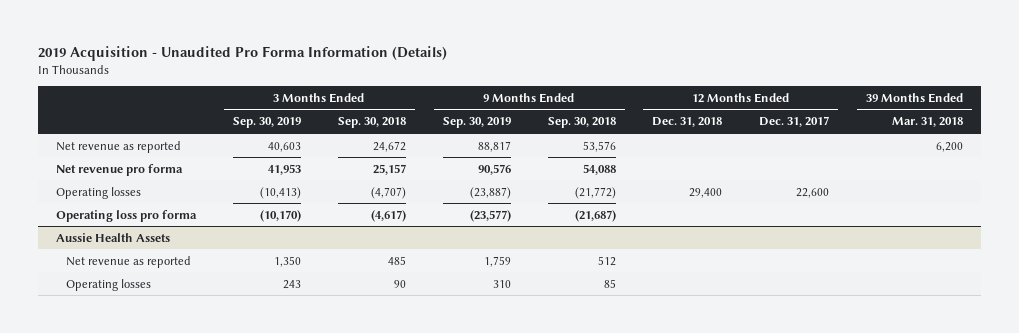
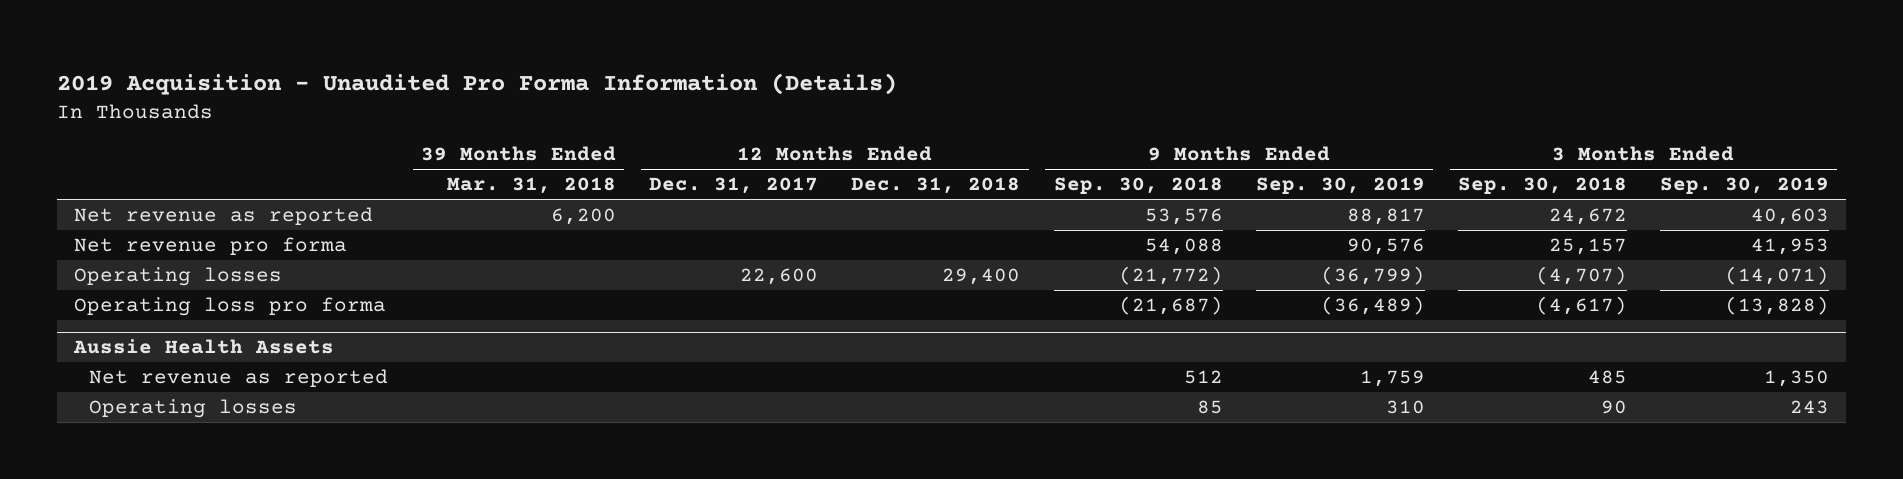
- | 3 Months Ended Sep. 30, 2019 | 3 Months Ended Sep. 30, 2018 | 9 Months Ended Sep. 30, 2019 | 9 Months Ended Sep. 30, 2018 | 12 Months Ended Dec. 31, 2018 | 12 Months Ended Dec. 31, 2017 | 39 Months Ended Mar. 31, 2018
+ | 39 Months Ended Mar. 31, 2018 | 12 Months Ended Dec. 31, 2017 | 12 Months Ended Dec. 31, 2018 | 9 Months Ended Sep. 30, 2018 | 9 Months Ended Sep. 30, 2019 | 3 Months Ended Sep. 30, 2018 | 3 Months Ended Sep. 30, 2019
- Operating losses | (10,413) | (4,707) | (23,887) | (21,772) | 29,400 | 22,600 |
- Operating loss pro forma | (10,170) | (4,617) | (23,577) | (21,687) | | |
+ Operating losses | | 22,600 | 29,400 | (21,772) | (36,799) | (4,707) | (14,071)
+ Operating loss pro forma | | | | (21,687) | (36,489) | (4,617) | (13,828)

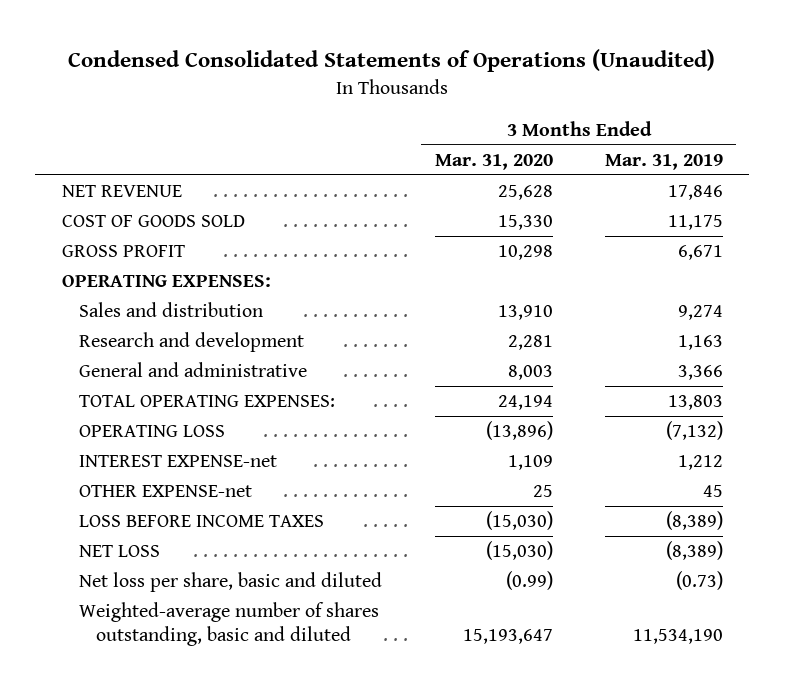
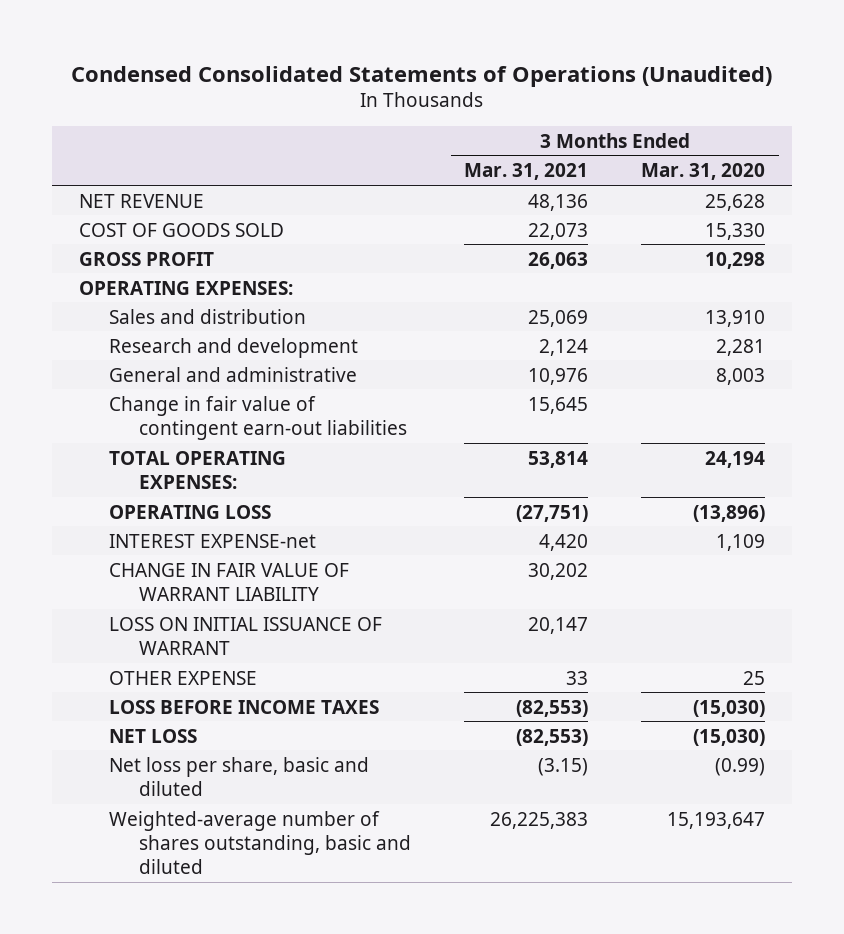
- | 3 Months Ended Mar. 31, 2020 | 3 Months Ended Mar. 31, 2019
+ | 3 Months Ended Mar. 31, 2021 | 3 Months Ended Mar. 31, 2020
+ Change in fair value of contingent earn-out liabilities | 15,645 |
- OTHER EXPENSE-net | 25 | 45
+ CHANGE IN FAIR VALUE OF WARRANT LIABILITY | 30,202 |
+ LOSS ON INITIAL ISSUANCE OF WARRANT | 20,147 |
+ OTHER EXPENSE | 33 | 25

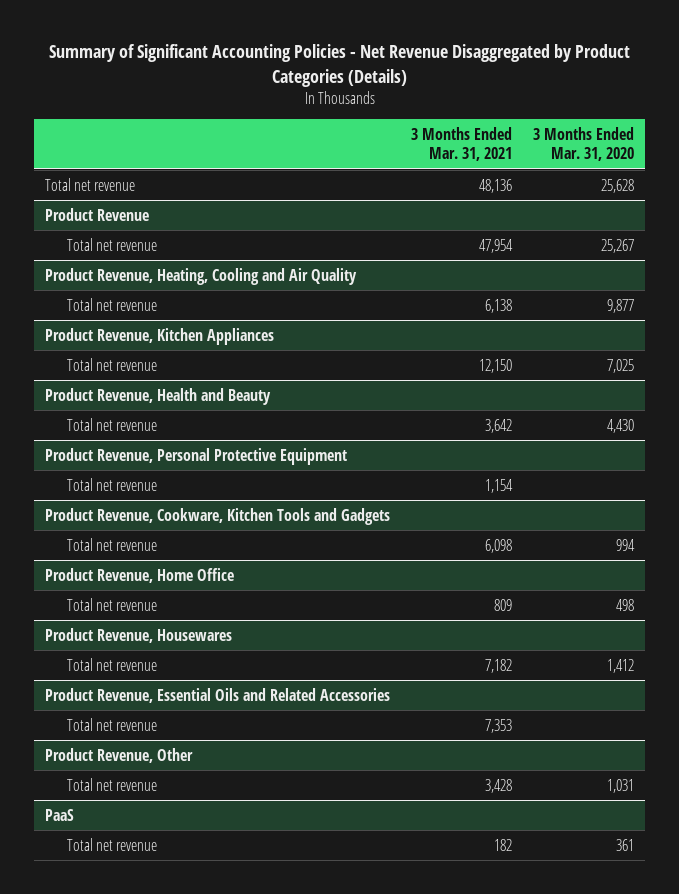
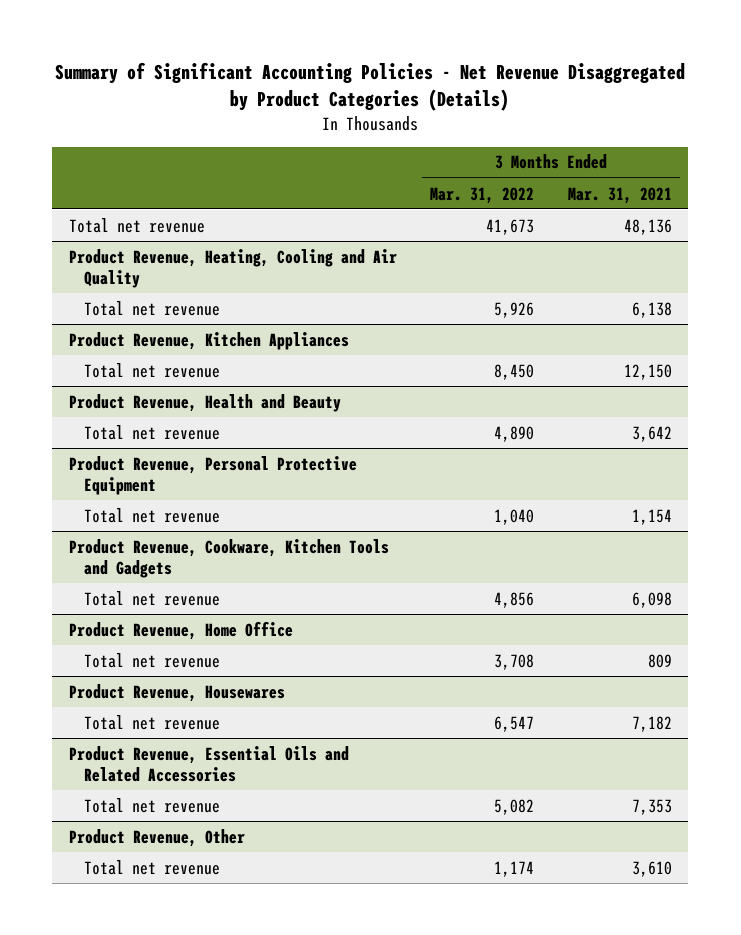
- | 3 Months Ended Mar. 31, 2021 | 3 Months Ended Mar. 31, 2020
+ | 3 Months Ended Mar. 31, 2022 | 3 Months Ended Mar. 31, 2021
- Product Revenue
- Total net revenue | 47,954 | 25,267
@ Product Revenue, Other
- Total net revenue | 3,428 | 1,031
- PaaS
- Total net revenue | 182 | 361
@ Product Revenue, Other
+ Total net revenue | 1,174 | 3,610

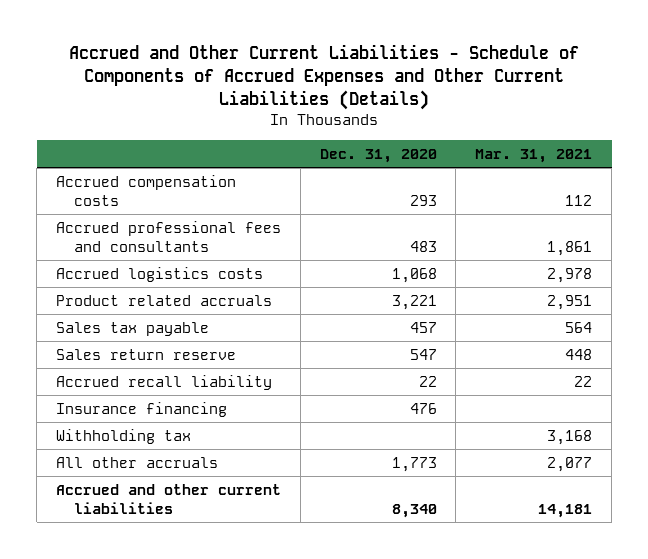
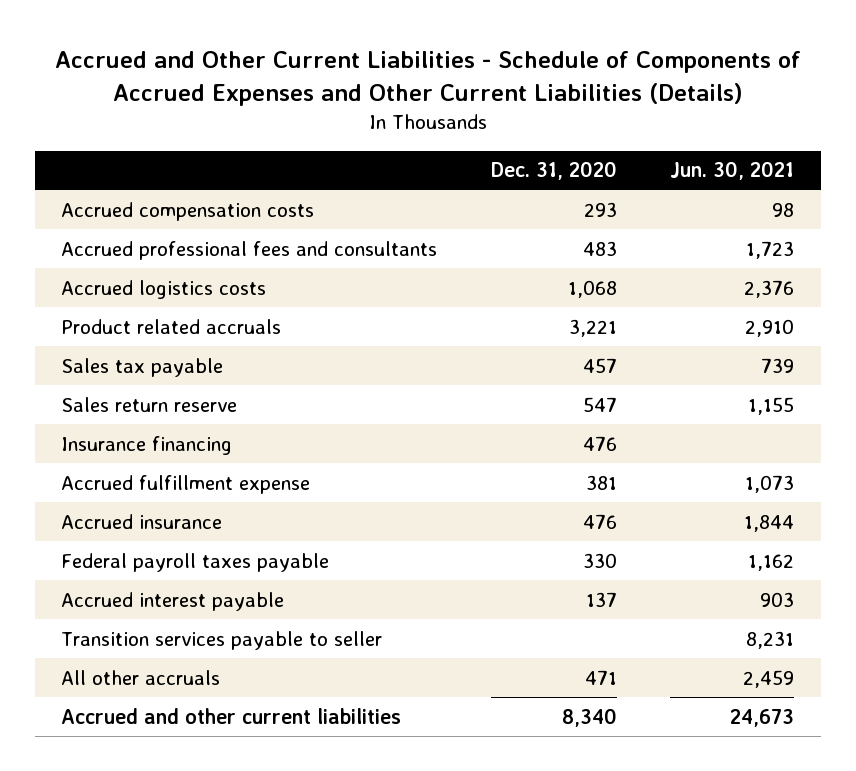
- | Dec. 31, 2020 | Mar. 31, 2021
+ | Dec. 31, 2020 | Jun. 30, 2021
- Accrued recall liability | 22 | 22
- Withholding tax | | 3,168
- All other accruals | 1,773 | 2,077
+ Accrued fulfillment expense | 381 | 1,073
+ Accrued insurance | 476 | 1,844
+ Federal payroll taxes payable | 330 | 1,162
+ Accrued interest payable | 137 | 903
+ Transition services payable to seller | | 8,231
+ All other accruals | 471 | 2,459

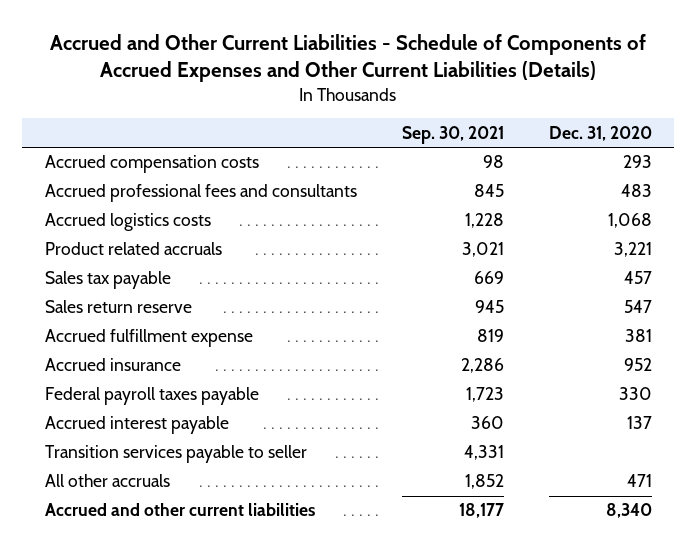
- | Dec. 31, 2020 | Jun. 30, 2021
+ | Sep. 30, 2021 | Dec. 31, 2020
- Insurance financing | 476 |
- Accrued insurance | 476 | 1,844
+ Accrued insurance | 2,286 | 952

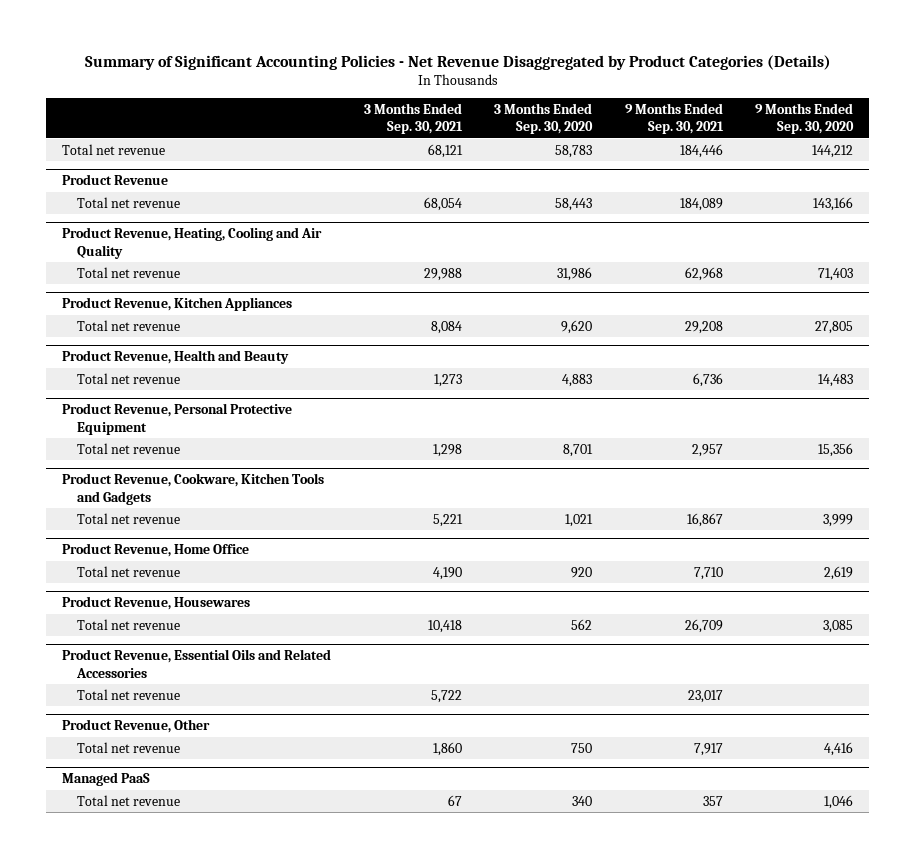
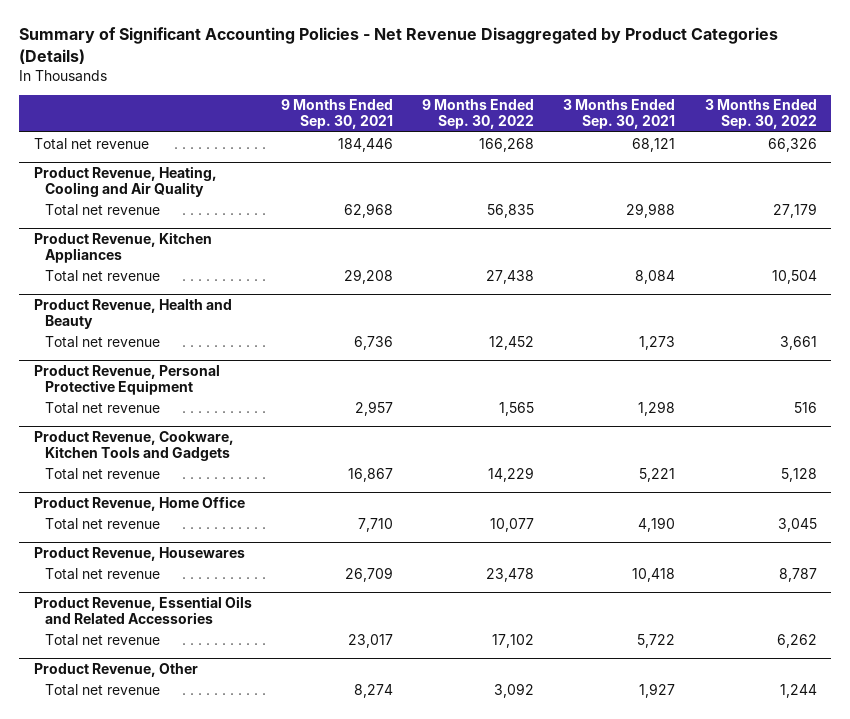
- | 3 Months Ended Sep. 30, 2021 | 3 Months Ended Sep. 30, 2020 | 9 Months Ended Sep. 30, 2021 | 9 Months Ended Sep. 30, 2020
+ | 9 Months Ended Sep. 30, 2021 | 9 Months Ended Sep. 30, 2022 | 3 Months Ended Sep. 30, 2021 | 3 Months Ended Sep. 30, 2022
- Product Revenue
- Total net revenue | 68,054 | 58,443 | 184,089 | 143,166
@ Product Revenue, Other
- Total net revenue | 1,860 | 750 | 7,917 | 4,416
- Managed PaaS
- Total net revenue | 67 | 340 | 357 | 1,046
@ Product Revenue, Other
+ Total net revenue | 8,274 | 3,092 | 1,927 | 1,244

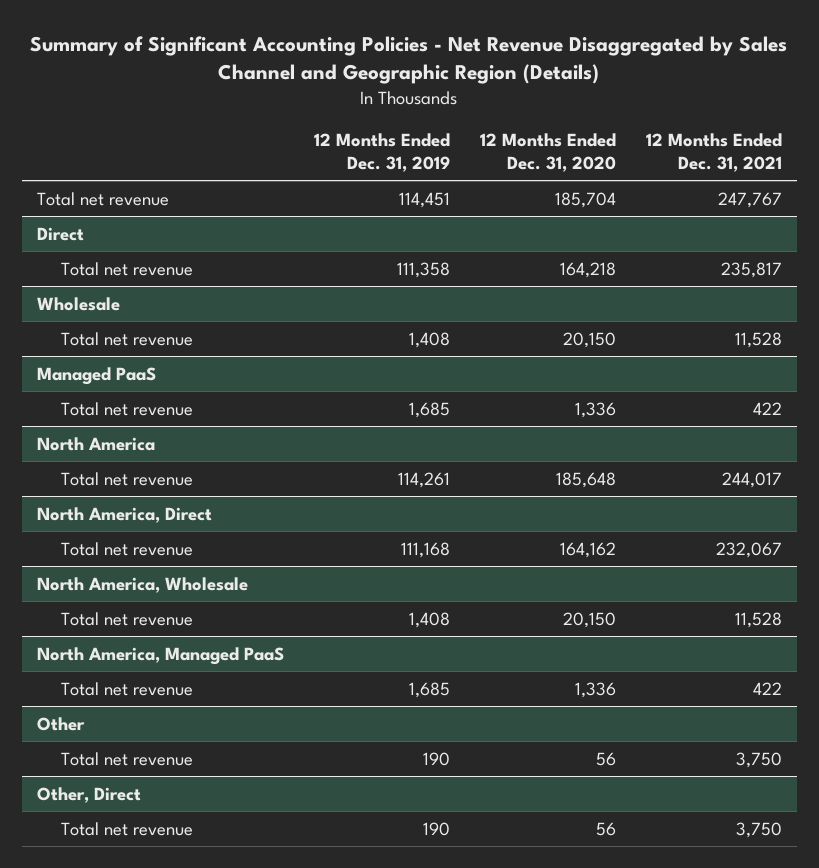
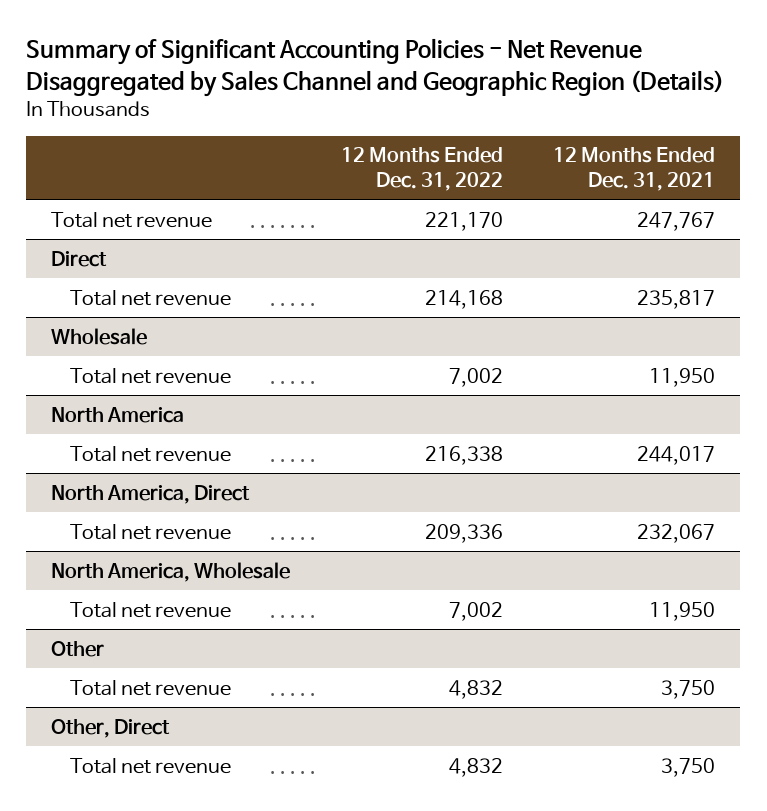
- | 12 Months Ended Dec. 31, 2019 | 12 Months Ended Dec. 31, 2020 | 12 Months Ended Dec. 31, 2021
+ | 12 Months Ended Dec. 31, 2022 | 12 Months Ended Dec. 31, 2021
@ Wholesale
- Total net revenue | 1,408 | 20,150 | 11,528
- Managed PaaS
- Total net revenue | 1,685 | 1,336 | 422
@ Wholesale
+ Total net revenue | 7,002 | 11,950
@ North America, Wholesale
- Total net revenue | 1,408 | 20,150 | 11,528
- North America, Managed PaaS
- Total net revenue | 1,685 | 1,336 | 422
@ North America, Wholesale
+ Total net revenue | 7,002 | 11,950

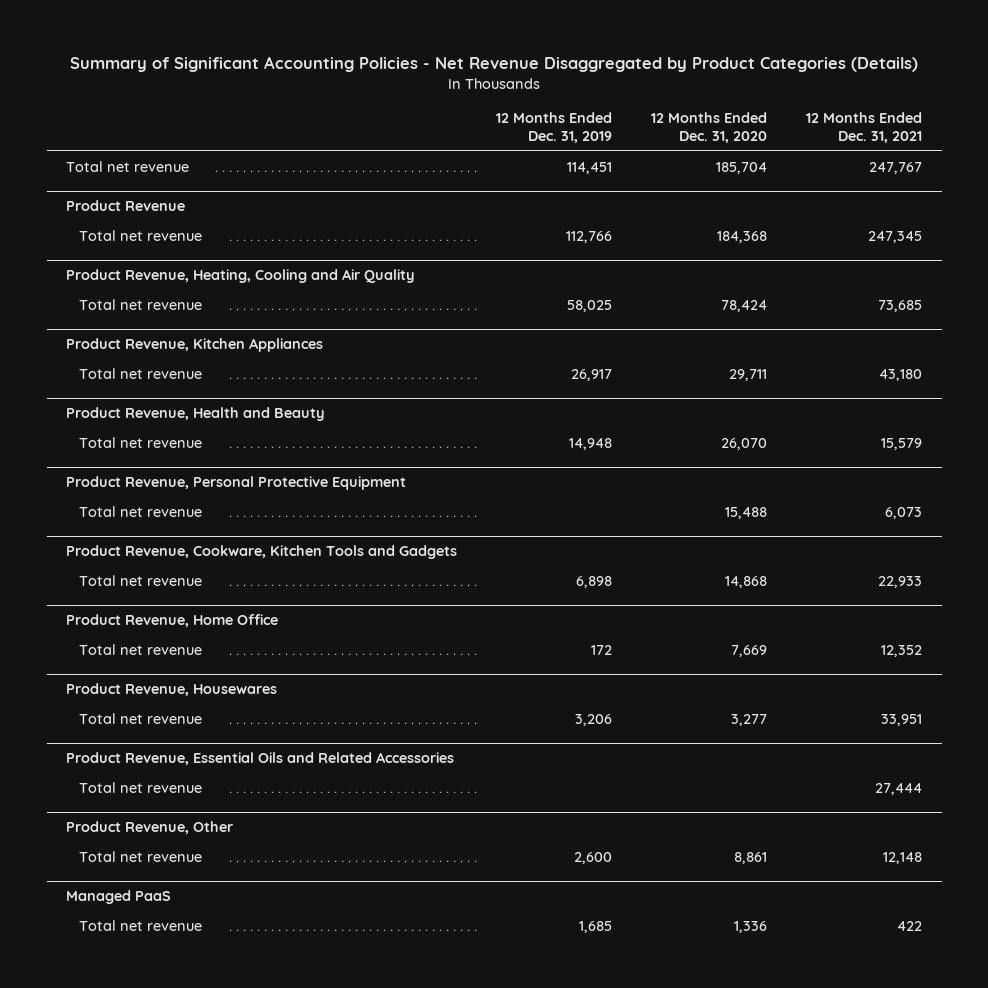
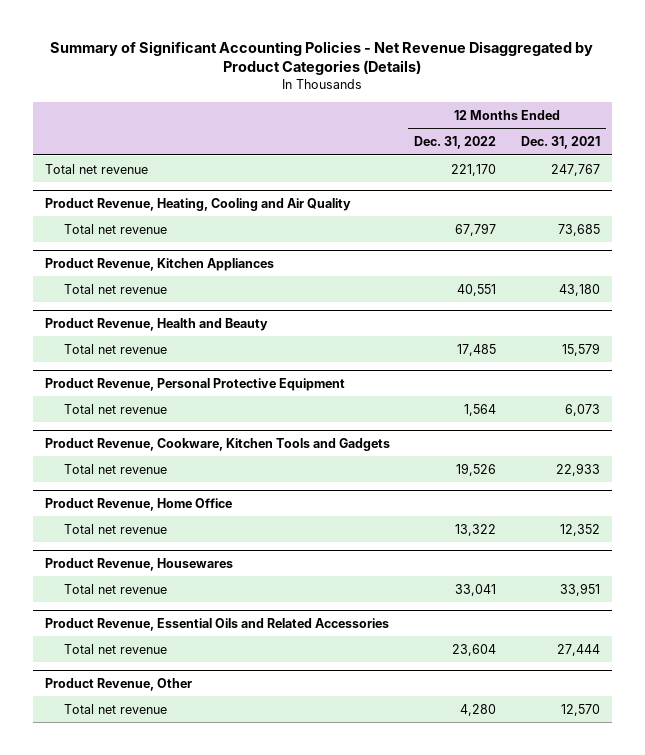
- | 12 Months Ended Dec. 31, 2019 | 12 Months Ended Dec. 31, 2020 | 12 Months Ended Dec. 31, 2021
+ | 12 Months Ended Dec. 31, 2022 | 12 Months Ended Dec. 31, 2021
- Product Revenue
- Total net revenue | 112,766 | 184,368 | 247,345
@ Product Revenue, Other
- Total net revenue | 2,600 | 8,861 | 12,148
- Managed PaaS
- Total net revenue | 1,685 | 1,336 | 422
@ Product Revenue, Other
+ Total net revenue | 4,280 | 12,570

